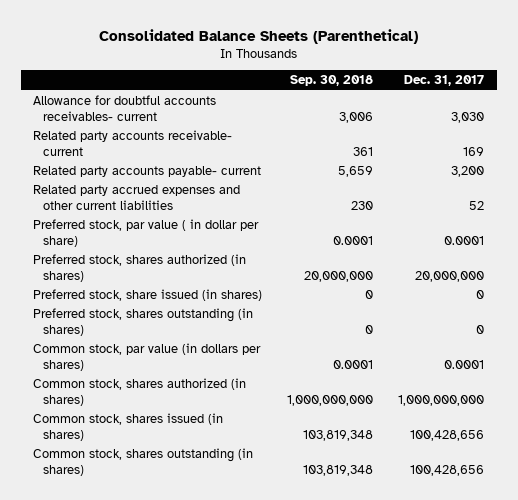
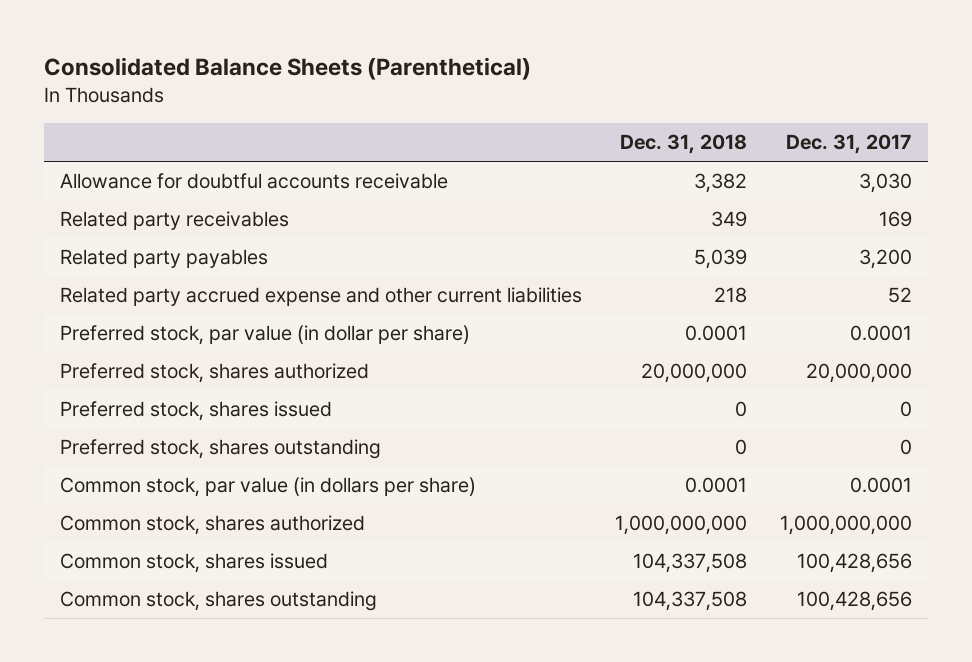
- | Sep. 30, 2018 | Dec. 31, 2017
+ | Dec. 31, 2018 | Dec. 31, 2017
- Allowance for doubtful accounts receivables- current | 3,006 | 3,030
- Related party accounts receivable- current | 361 | 169
- Related party accounts payable- current | 5,659 | 3,200
- Related party accrued expenses and other current liabilities | 230 | 52
- Preferred stock, par value ( in dollar per share) | 0.0001 | 0.0001
- Preferred stock, shares authorized (in shares) | 20,000,000 | 20,000,000
- Preferred stock, share issued (in shares) | 0 | 0
- Preferred stock, shares outstanding (in shares) | 0 | 0
- Common stock, par value (in dollars per shares) | 0.0001 | 0.0001
- Common stock, shares authorized (in shares) | 1,000,000,000 | 1,000,000,000
- Common stock, shares issued (in shares) | 103,819,348 | 100,428,656
- Common stock, shares outstanding (in shares) | 103,819,348 | 100,428,656
+ Allowance for doubtful accounts receivable | 3,382 | 3,030
+ Related party receivables | 349 | 169
+ Related party payables | 5,039 | 3,200
+ Related party accrued expense and other current liabilities | 218 | 52
+ Preferred stock, par value (in dollar per share) | 0.0001 | 0.0001
+ Preferred stock, shares authorized | 20,000,000 | 20,000,000
+ Preferred stock, shares issued | 0 | 0
+ Preferred stock, shares outstanding | 0 | 0
+ Common stock, par value (in dollars per share) | 0.0001 | 0.0001
+ Common stock, shares authorized | 1,000,000,000 | 1,000,000,000
+ Common stock, shares issued | 104,337,508 | 100,428,656
+ Common stock, shares outstanding | 104,337,508 | 100,428,656

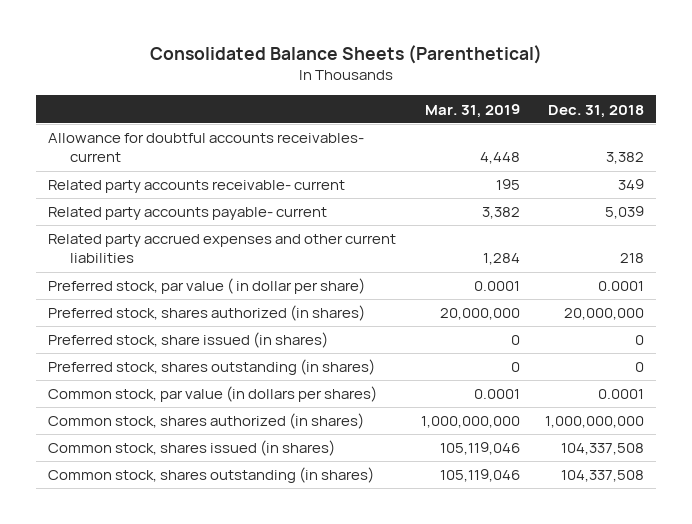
- | Dec. 31, 2018 | Dec. 31, 2017
+ | Mar. 31, 2019 | Dec. 31, 2018
- Allowance for doubtful accounts receivable | 3,382 | 3,030
- Related party receivables | 349 | 169
- Related party payables | 5,039 | 3,200
- Related party accrued expense and other current liabilities | 218 | 52
- Preferred stock, par value (in dollar per share) | 0.0001 | 0.0001
- Preferred stock, shares authorized | 20,000,000 | 20,000,000
- Preferred stock, shares issued | 0 | 0
- Preferred stock, shares outstanding | 0 | 0
- Common stock, par value (in dollars per share) | 0.0001 | 0.0001
- Common stock, shares authorized | 1,000,000,000 | 1,000,000,000
- Common stock, shares issued | 104,337,508 | 100,428,656
- Common stock, shares outstanding | 104,337,508 | 100,428,656
+ Allowance for doubtful accounts receivables- current | 4,448 | 3,382
+ Related party accounts receivable- current | 195 | 349
+ Related party accounts payable- current | 3,382 | 5,039
+ Related party accrued expenses and other current liabilities | 1,284 | 218
+ Preferred stock, par value ( in dollar per share) | 0.0001 | 0.0001
+ Preferred stock, shares authorized (in shares) | 20,000,000 | 20,000,000
+ Preferred stock, share issued (in shares) | 0 | 0
+ Preferred stock, shares outstanding (in shares) | 0 | 0
+ Common stock, par value (in dollars per shares) | 0.0001 | 0.0001
+ Common stock, shares authorized (in shares) | 1,000,000,000 | 1,000,000,000
+ Common stock, shares issued (in shares) | 105,119,046 | 104,337,508
+ Common stock, shares outstanding (in shares) | 105,119,046 | 104,337,508

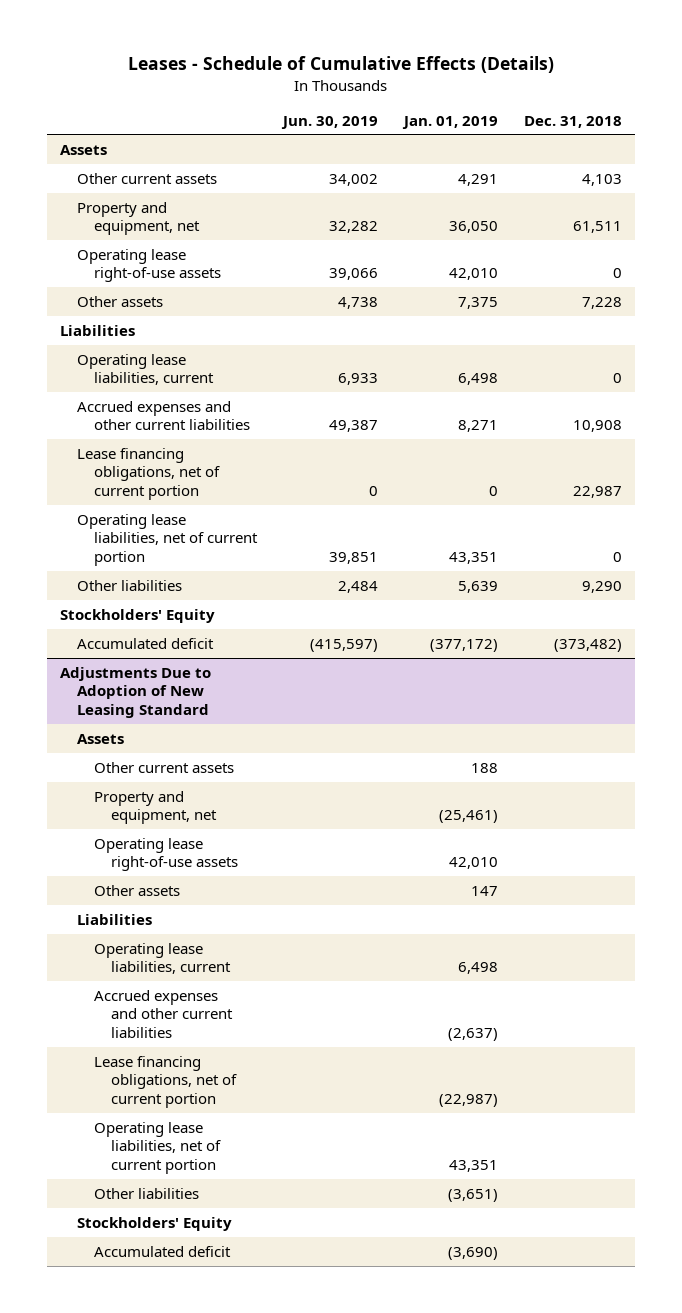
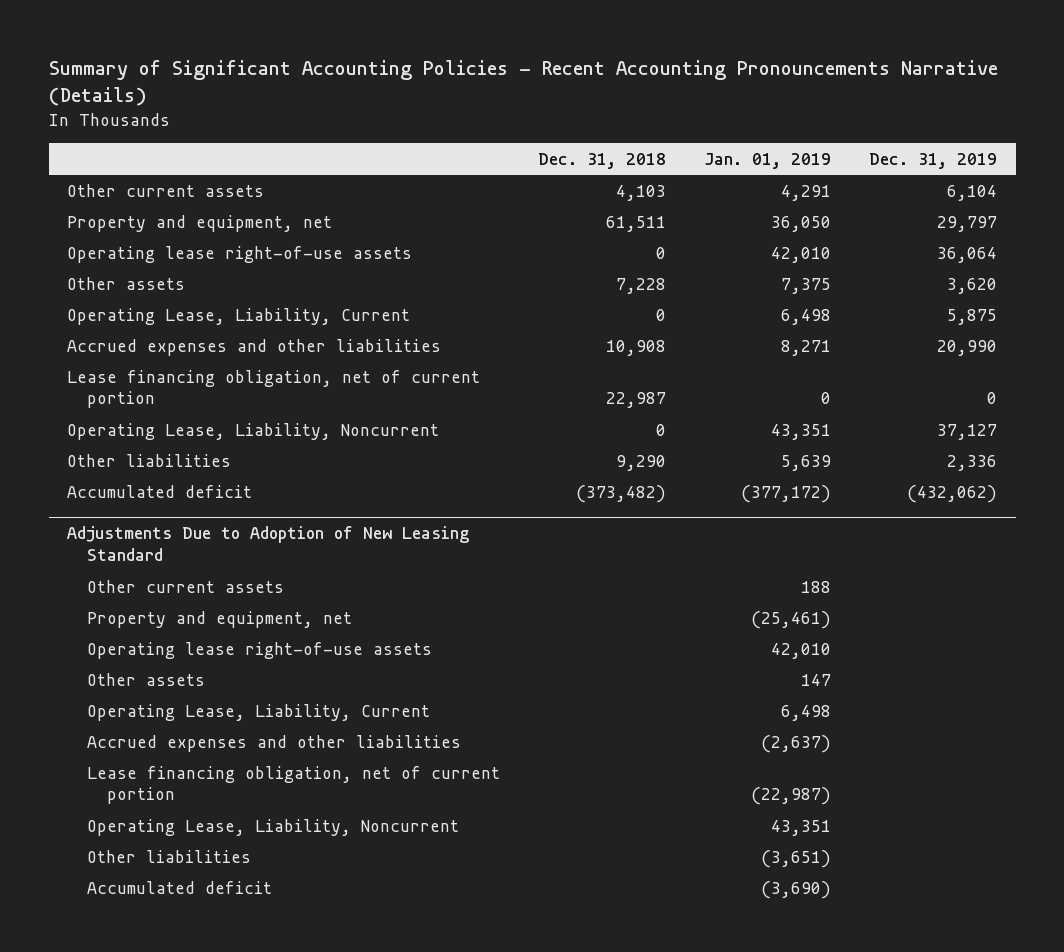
- Leases - Schedule of Cumulative Effects (Details)
+ Summary of Significant Accounting Policies - Recent Accounting Pronouncements Narrative (Details)
- | Jun. 30, 2019 | Jan. 01, 2019 | Dec. 31, 2018
+ | Dec. 31, 2018 | Jan. 01, 2019 | Dec. 31, 2019
- Assets
- Liabilities
- Operating lease liabilities, current | 6,933 | 6,498 | 0
- Accrued expenses and other current liabilities | 49,387 | 8,271 | 10,908
- Lease financing obligations, net of current portion | 0 | 0 | 22,987
- Operating lease liabilities, net of current portion | 39,851 | 43,351 | 0
+ Operating Lease, Liability, Current | 0 | 6,498 | 5,875
+ Accrued expenses and other liabilities | 10,908 | 8,271 | 20,990
+ Lease financing obligation, net of current portion | 22,987 | 0 | 0
+ Operating Lease, Liability, Noncurrent | 0 | 43,351 | 37,127
- Stockholders' Equity
@ Adjustments Due to Adoption of New Leasing Standard
- Assets
- Liabilities
- Operating lease liabilities, current | | 6,498 |
- Accrued expenses and other current liabilities | | (2,637) |
- Lease financing obligations, net of current portion | | (22,987) |
- Operating lease liabilities, net of current portion | | 43,351 |
+ Operating Lease, Liability, Current | | 6,498 |
+ Accrued expenses and other liabilities | | (2,637) |
+ Lease financing obligation, net of current portion | | (22,987) |
+ Operating Lease, Liability, Noncurrent | | 43,351 |
- Stockholders' Equity

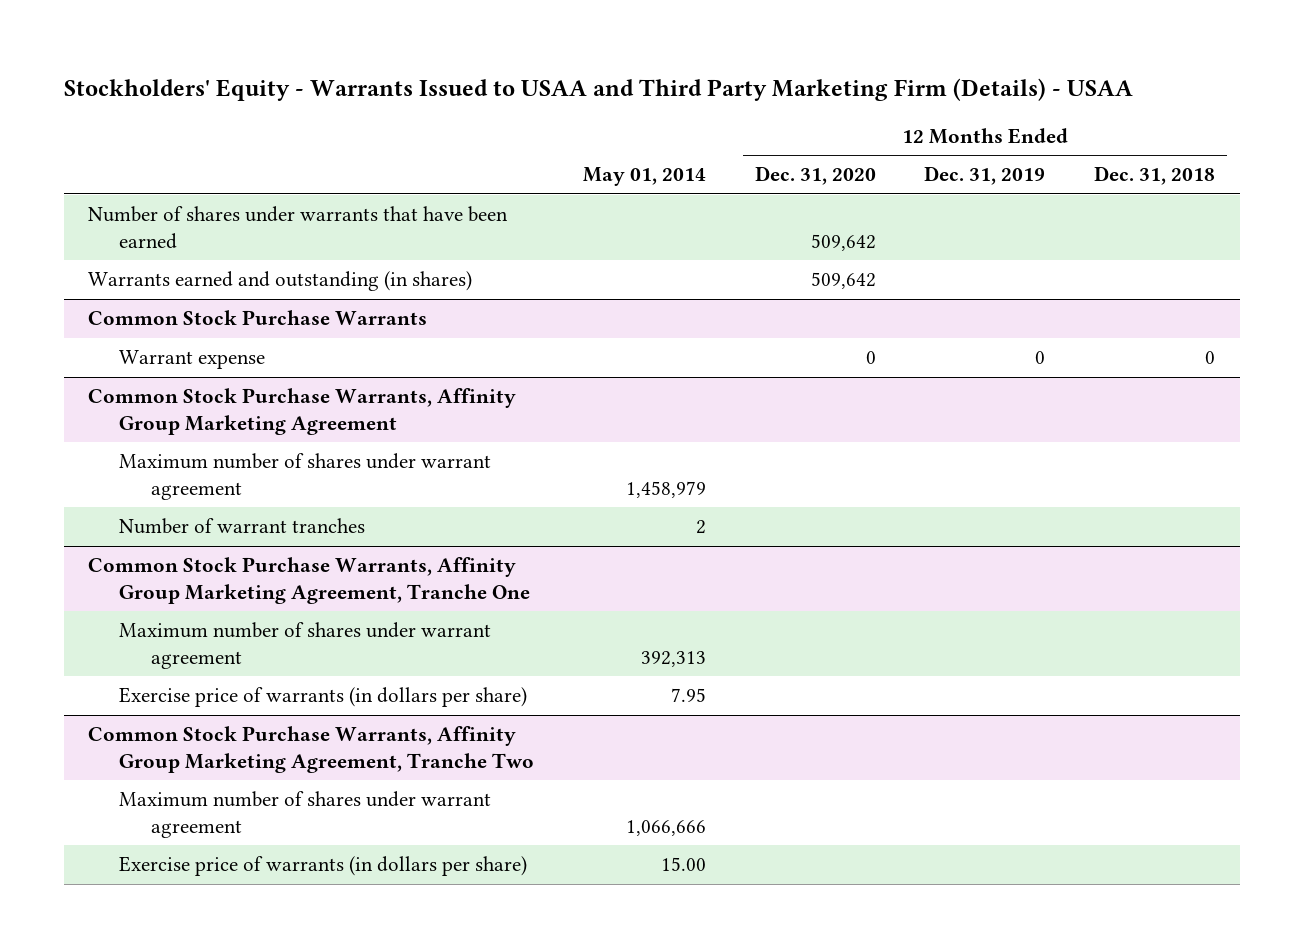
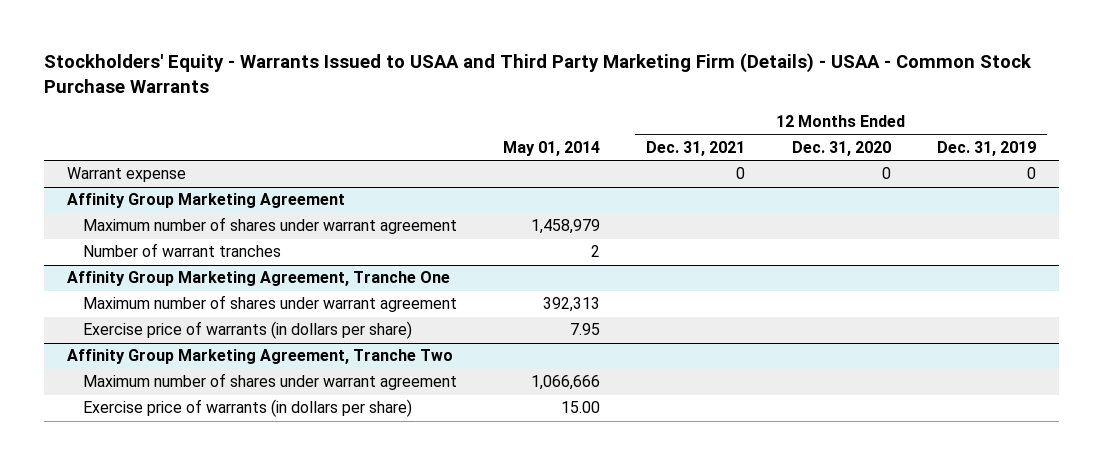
- Stockholders' Equity - Warrants Issued to USAA and Third Party Marketing Firm (Details) - USAA
+ Stockholders' Equity - Warrants Issued to USAA and Third Party Marketing Firm (Details) - USAA - Common Stock Purchase Warrants
- | May 01, 2014 | 12 Months Ended Dec. 31, 2020 | 12 Months Ended Dec. 31, 2019 | 12 Months Ended Dec. 31, 2018
+ | May 01, 2014 | 12 Months Ended Dec. 31, 2021 | 12 Months Ended Dec. 31, 2020 | 12 Months Ended Dec. 31, 2019
- Number of shares under warrants that have been earned | | 509,642 | |
- Warrants earned and outstanding (in shares) | | 509,642 | |
- Common Stock Purchase Warrants
- Common Stock Purchase Warrants, Affinity Group Marketing Agreement
+ Affinity Group Marketing Agreement
- Common Stock Purchase Warrants, Affinity Group Marketing Agreement, Tranche One
+ Affinity Group Marketing Agreement, Tranche One
- Common Stock Purchase Warrants, Affinity Group Marketing Agreement, Tranche Two
+ Affinity Group Marketing Agreement, Tranche Two

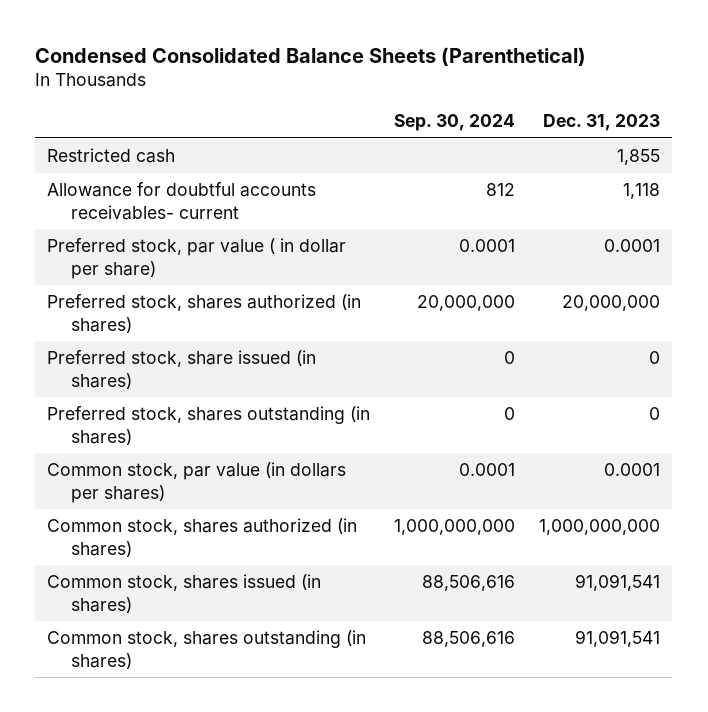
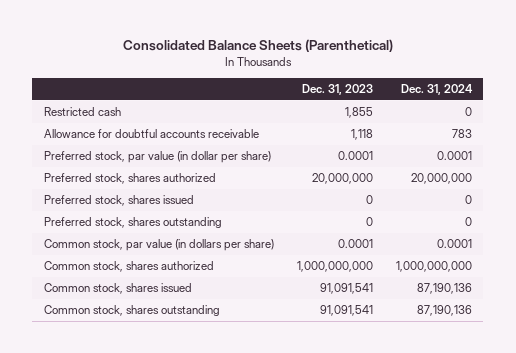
- Condensed Consolidated Balance Sheets (Parenthetical)
+ Consolidated Balance Sheets (Parenthetical)
- | Sep. 30, 2024 | Dec. 31, 2023
+ | Dec. 31, 2023 | Dec. 31, 2024
- Allowance for doubtful accounts receivables- current | 812 | 1,118
- Preferred stock, par value ( in dollar per share) | 0.0001 | 0.0001
- Preferred stock, shares authorized (in shares) | 20,000,000 | 20,000,000
- Preferred stock, share issued (in shares) | 0 | 0
- Preferred stock, shares outstanding (in shares) | 0 | 0
- Common stock, par value (in dollars per shares) | 0.0001 | 0.0001
- Common stock, shares authorized (in shares) | 1,000,000,000 | 1,000,000,000
- Common stock, shares issued (in shares) | 88,506,616 | 91,091,541
- Common stock, shares outstanding (in shares) | 88,506,616 | 91,091,541
+ Allowance for doubtful accounts receivable | 1,118 | 783
+ Preferred stock, par value (in dollar per share) | 0.0001 | 0.0001
+ Preferred stock, shares authorized | 20,000,000 | 20,000,000
+ Preferred stock, shares issued | 0 | 0
+ Preferred stock, shares outstanding | 0 | 0
+ Common stock, par value (in dollars per share) | 0.0001 | 0.0001
+ Common stock, shares authorized | 1,000,000,000 | 1,000,000,000
+ Common stock, shares issued | 91,091,541 | 87,190,136
+ Common stock, shares outstanding | 91,091,541 | 87,190,136

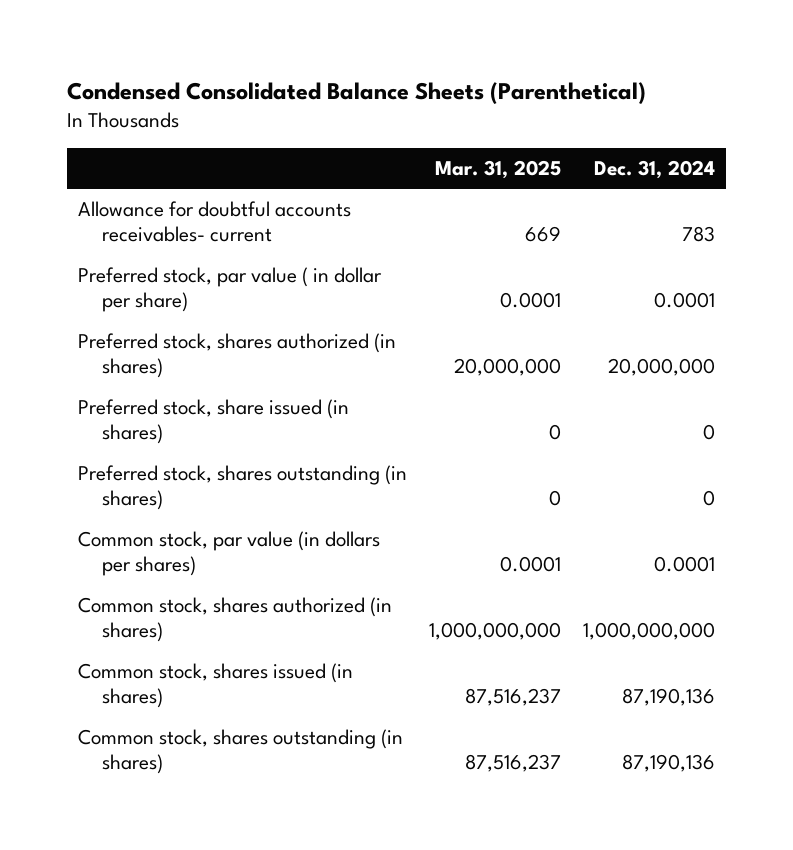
- Consolidated Balance Sheets (Parenthetical)
+ Condensed Consolidated Balance Sheets (Parenthetical)
- | Dec. 31, 2023 | Dec. 31, 2024
+ | Mar. 31, 2025 | Dec. 31, 2024
- Restricted cash | 1,855 | 0
- Allowance for doubtful accounts receivable | 1,118 | 783
- Preferred stock, par value (in dollar per share) | 0.0001 | 0.0001
- Preferred stock, shares authorized | 20,000,000 | 20,000,000
- Preferred stock, shares issued | 0 | 0
- Preferred stock, shares outstanding | 0 | 0
- Common stock, par value (in dollars per share) | 0.0001 | 0.0001
- Common stock, shares authorized | 1,000,000,000 | 1,000,000,000
- Common stock, shares issued | 91,091,541 | 87,190,136
- Common stock, shares outstanding | 91,091,541 | 87,190,136
+ Allowance for doubtful accounts receivables- current | 669 | 783
+ Preferred stock, par value ( in dollar per share) | 0.0001 | 0.0001
+ Preferred stock, shares authorized (in shares) | 20,000,000 | 20,000,000
+ Preferred stock, share issued (in shares) | 0 | 0
+ Preferred stock, shares outstanding (in shares) | 0 | 0
+ Common stock, par value (in dollars per shares) | 0.0001 | 0.0001
+ Common stock, shares authorized (in shares) | 1,000,000,000 | 1,000,000,000
+ Common stock, shares issued (in shares) | 87,516,237 | 87,190,136
+ Common stock, shares outstanding (in shares) | 87,516,237 | 87,190,136

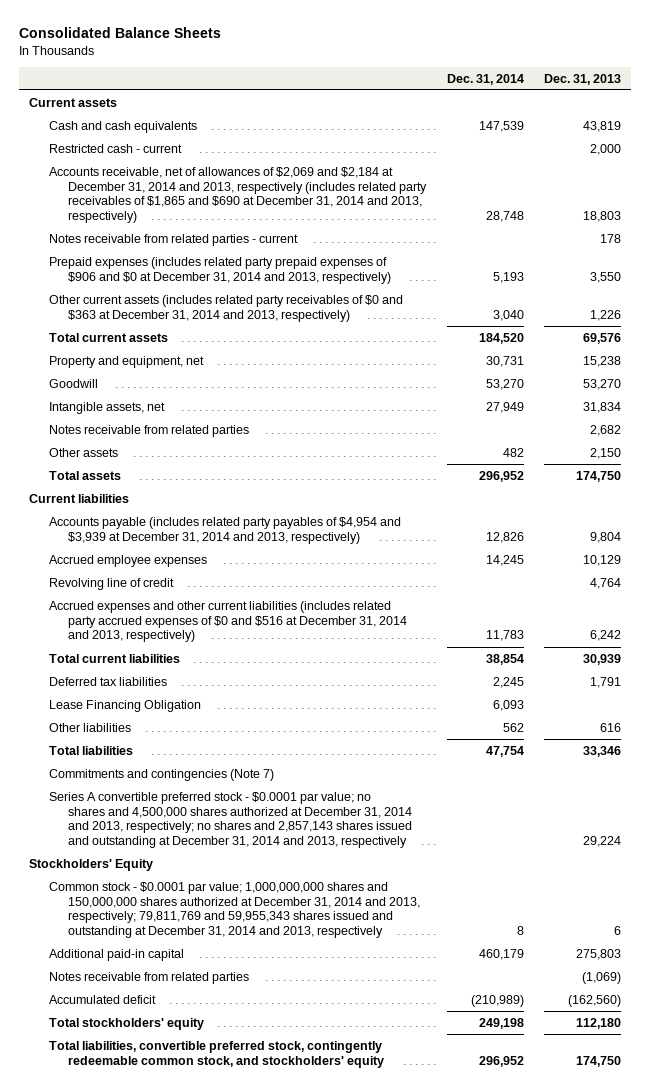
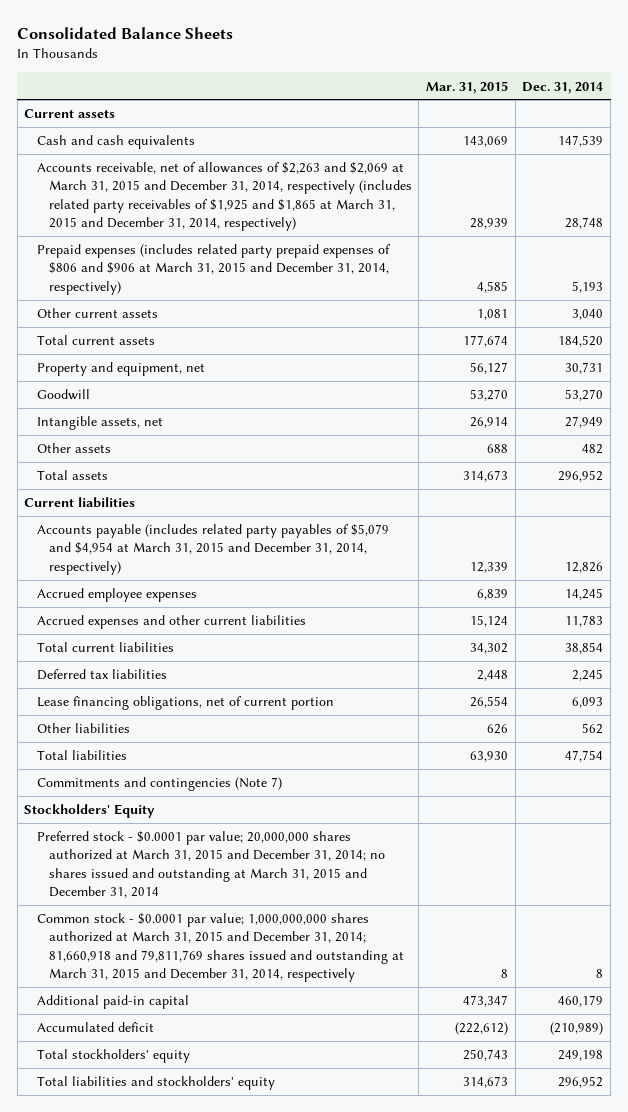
- | Dec. 31, 2014 | Dec. 31, 2013
+ | Mar. 31, 2015 | Dec. 31, 2014
- Restricted cash - current | | 2,000
- Accounts receivable, net of allowances of $2,069 and $2,184 at December 31, 2014 and 2013, respectively (includes related party receivables of $1,865 and $690 at December 31, 2014 and 2013, respectively) | 28,748 | 18,803
- Notes receivable from related parties - current | | 178
- Prepaid expenses (includes related party prepaid expenses of $906 and $0 at December 31, 2014 and 2013, respectively) | 5,193 | 3,550
- Other current assets (includes related party receivables of $0 and $363 at December 31, 2014 and 2013, respectively) | 3,040 | 1,226
+ Accounts receivable, net of allowances of $2,263 and $2,069 at March 31, 2015 and December 31, 2014, respectively (includes related party receivables of $1,925 and $1,865 at March 31, 2015 and December 31, 2014, respectively) | 28,939 | 28,748
+ Prepaid expenses (includes related party prepaid expenses of $806 and $906 at March 31, 2015 and December 31, 2014, respectively) | 4,585 | 5,193
+ Other current assets | 1,081 | 3,040
- Notes receivable from related parties | | 2,682
- Accounts payable (includes related party payables of $4,954 and $3,939 at December 31, 2014 and 2013, respectively) | 12,826 | 9,804
+ Accounts payable (includes related party payables of $5,079 and $4,954 at March 31, 2015 and December 31, 2014, respectively) | 12,339 | 12,826
- Revolving line of credit | | 4,764
- Accrued expenses and other current liabilities (includes related party accrued expenses of $0 and $516 at December 31, 2014 and 2013, respectively) | 11,783 | 6,242
+ Accrued expenses and other current liabilities | 15,124 | 11,783
- Lease Financing Obligation | 6,093 |
+ Lease financing obligations, net of current portion | 26,554 | 6,093
- Series A convertible preferred stock - $0.0001 par value; no shares and 4,500,000 shares authorized at December 31, 2014 and 2013, respectively; no shares and 2,857,143 shares issued and outstanding at December 31, 2014 and 2013, respectively | | 29,224
- Common stock - $0.0001 par value; 1,000,000,000 shares and 150,000,000 shares authorized at December 31, 2014 and 2013, respectively; 79,811,769 and 59,955,343 shares issued and outstanding at December 31, 2014 and 2013, respectively | 8 | 6
+ Preferred stock - $0.0001 par value; 20,000,000 shares authorized at March 31, 2015 and December 31, 2014; no shares issued and outstanding at March 31, 2015 and December 31, 2014
+ Common stock - $0.0001 par value; 1,000,000,000 shares authorized at March 31, 2015 and December 31, 2014; 81,660,918 and 79,811,769 shares issued and outstanding at March 31, 2015 and December 31, 2014, respectively | 8 | 8
- Notes receivable from related parties | | (1,069)
- Total liabilities, convertible preferred stock, contingently redeemable common stock, and stockholders' equity | 296,952 | 174,750
+ Total liabilities and stockholders' equity | 314,673 | 296,952

